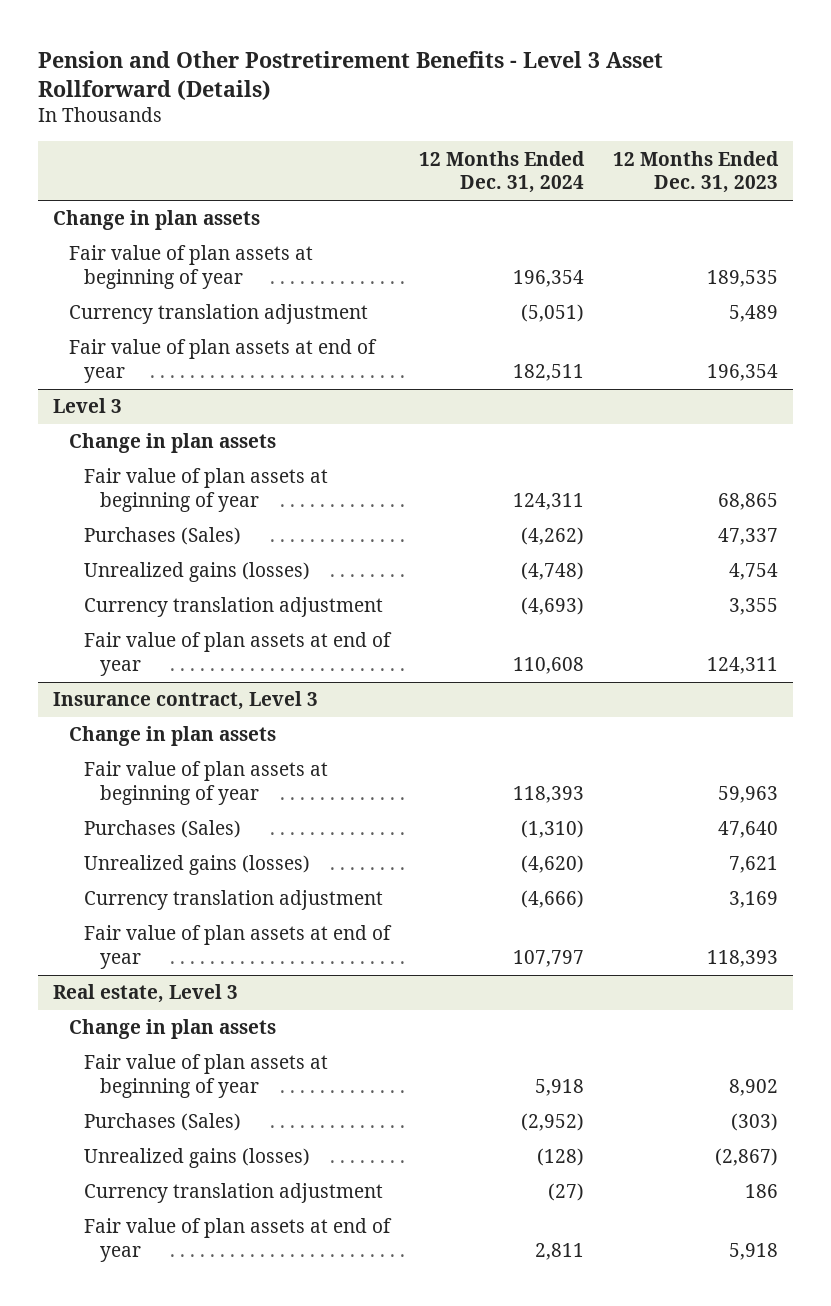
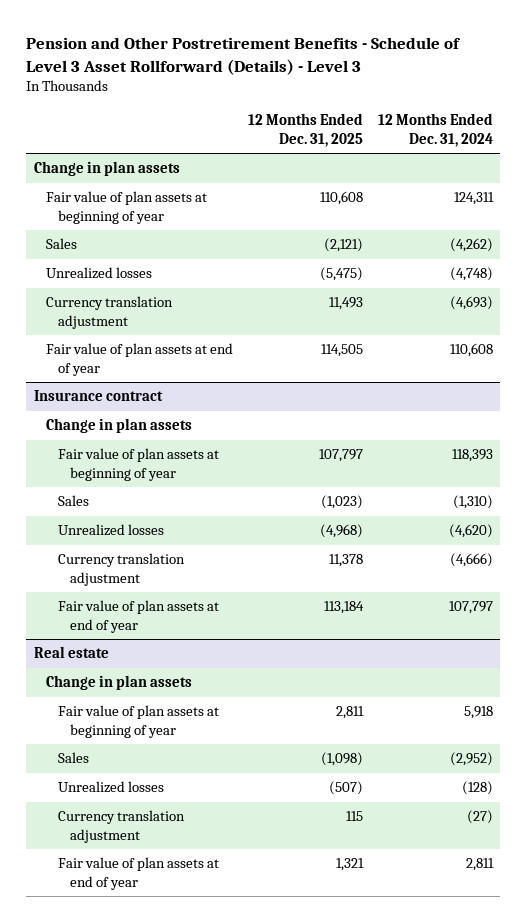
- Pension and Other Postretirement Benefits - Level 3 Asset Rollforward (Details)
+ Pension and Other Postretirement Benefits - Schedule of Level 3 Asset Rollforward (Details) - Level 3
- | 12 Months Ended Dec. 31, 2024 | 12 Months Ended Dec. 31, 2023
+ | 12 Months Ended Dec. 31, 2025 | 12 Months Ended Dec. 31, 2024
- Fair value of plan assets at beginning of year | 196,354 | 189,535
- Currency translation adjustment | (5,051) | 5,489
- Fair value of plan assets at end of year | 182,511 | 196,354
- Level 3
- Change in plan assets
- Purchases (Sales) | (4,262) | 47,337
- Unrealized gains (losses) | (4,748) | 4,754
+ Sales | (2,121) | (4,262)
+ Unrealized losses | (5,475) | (4,748)
- Insurance contract, Level 3
+ Insurance contract
- Purchases (Sales) | (1,310) | 47,640
- Unrealized gains (losses) | (4,620) | 7,621
+ Sales | (1,023) | (1,310)
+ Unrealized losses | (4,968) | (4,620)
- Real estate, Level 3
+ Real estate
- Purchases (Sales) | (2,952) | (303)
- Unrealized gains (losses) | (128) | (2,867)
+ Sales | (1,098) | (2,952)
+ Unrealized losses | (507) | (128)

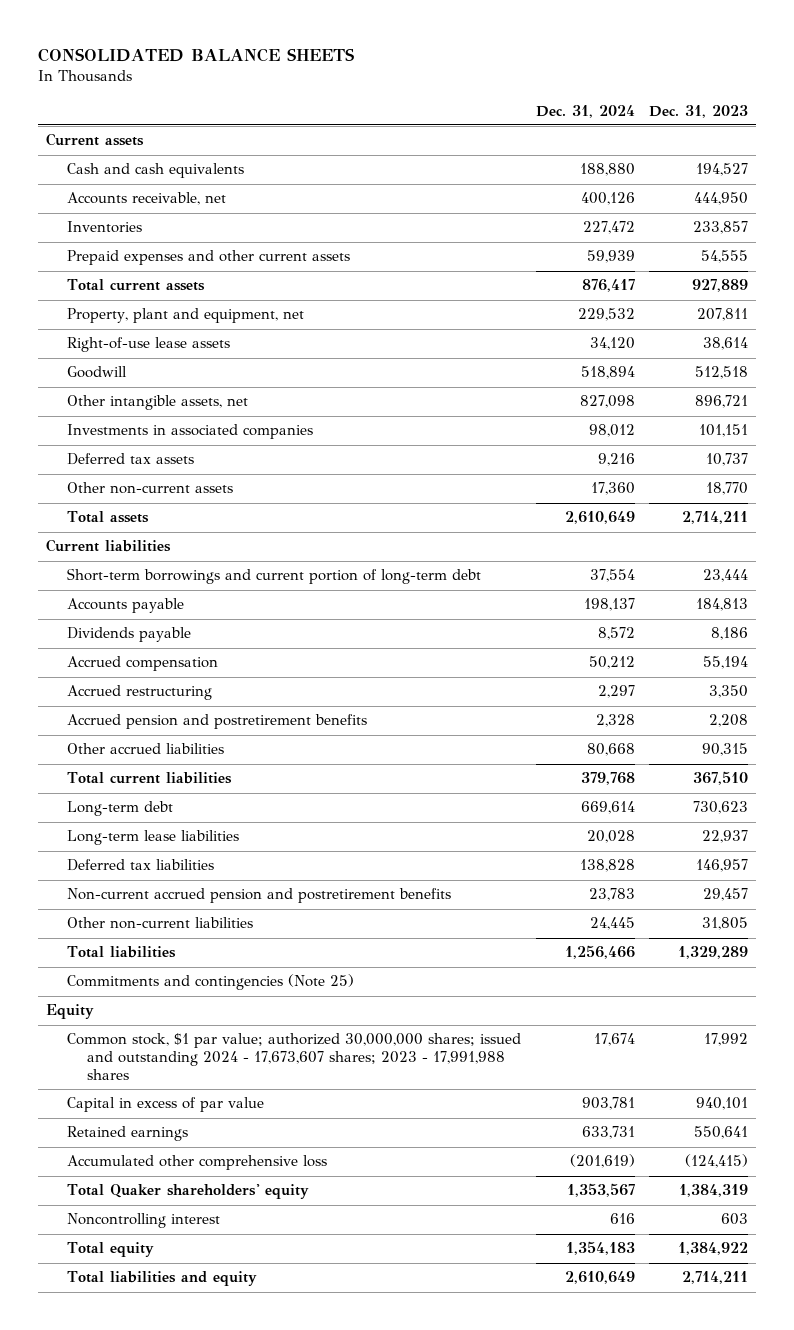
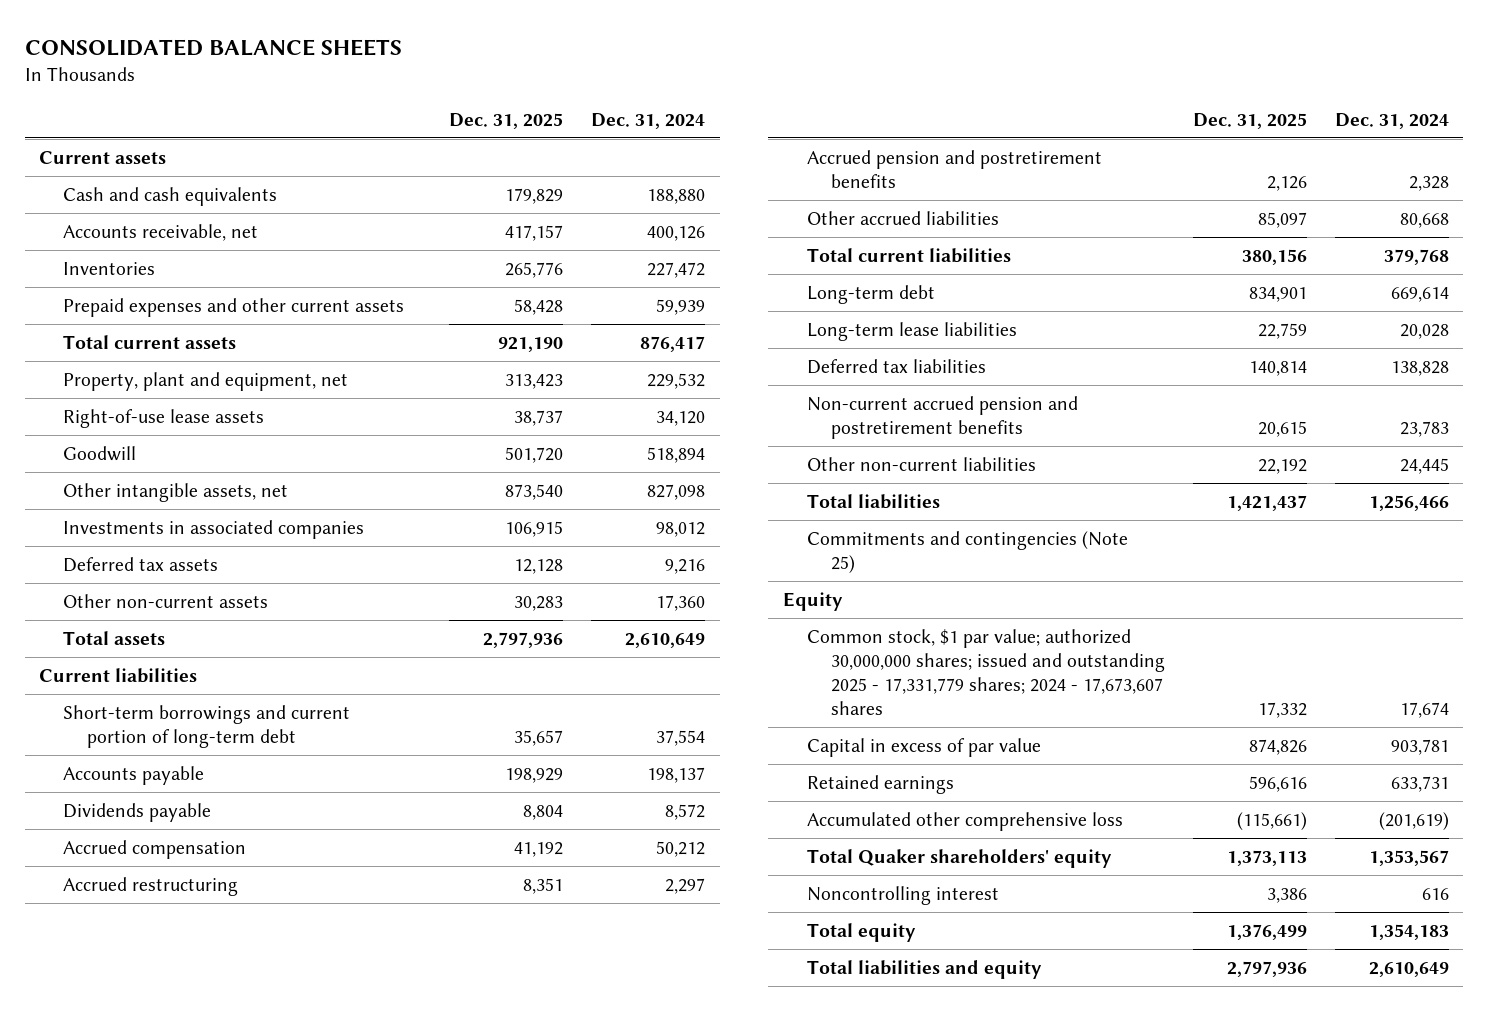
- | Dec. 31, 2024 | Dec. 31, 2023
+ | Dec. 31, 2025 | Dec. 31, 2024
- Common stock, $1 par value; authorized 30,000,000 shares; issued and outstanding 2024 - 17,673,607 shares; 2023 - 17,991,988 shares | 17,674 | 17,992
+ Common stock, $1 par value; authorized 30,000,000 shares; issued and outstanding 2025 - 17,331,779 shares; 2024 - 17,673,607 shares | 17,332 | 17,674

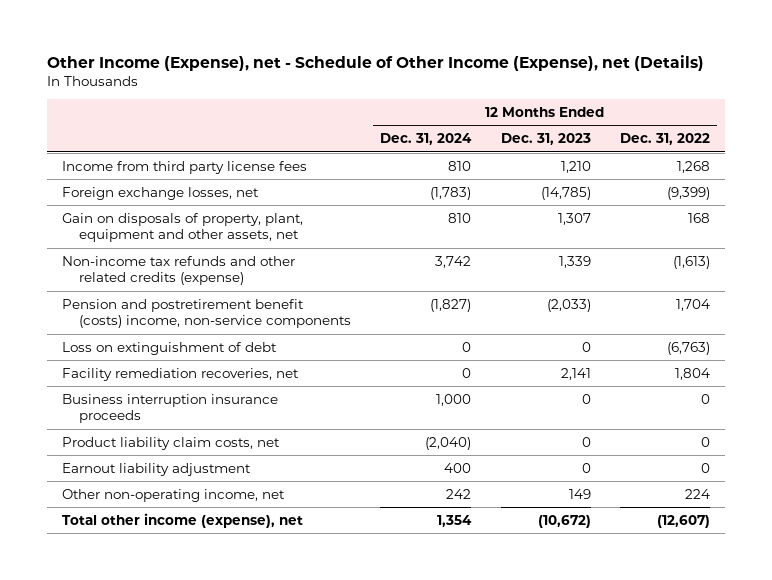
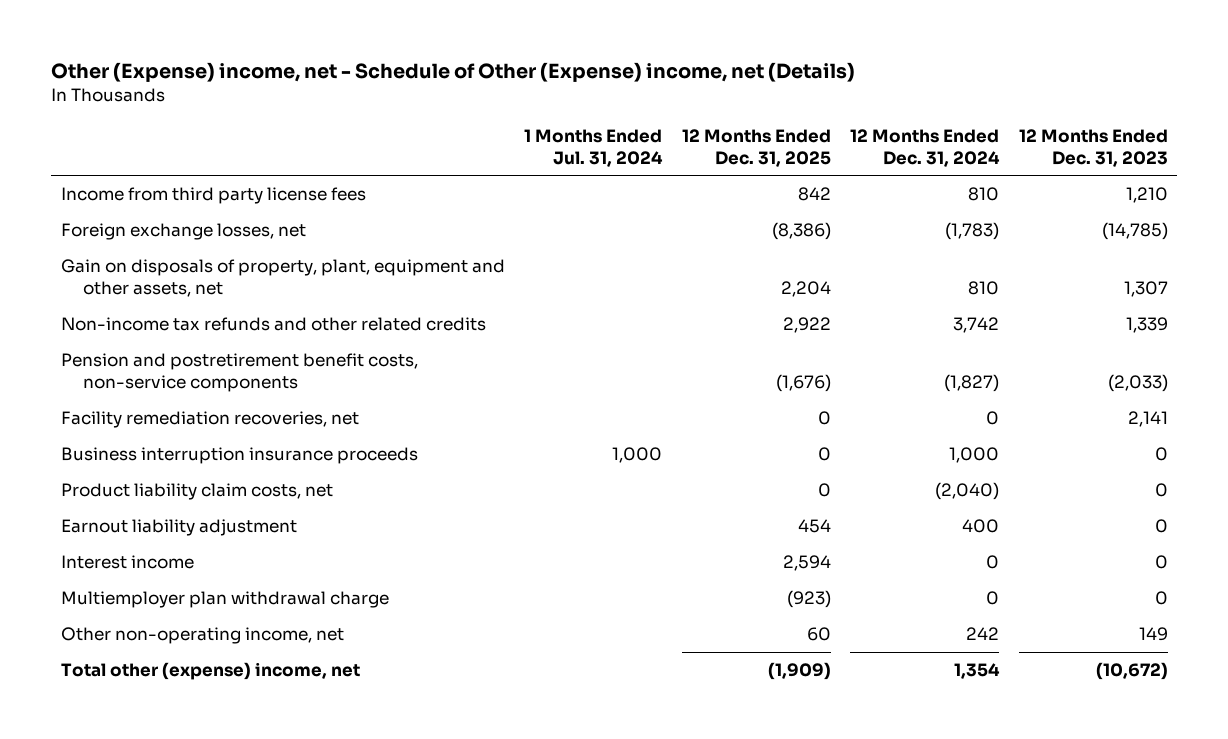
- Other Income (Expense), net - Schedule of Other Income (Expense), net (Details)
+ Other (Expense) income, net - Schedule of Other (Expense) income, net (Details)
- | 12 Months Ended Dec. 31, 2024 | 12 Months Ended Dec. 31, 2023 | 12 Months Ended Dec. 31, 2022
+ | 1 Months Ended Jul. 31, 2024 | 12 Months Ended Dec. 31, 2025 | 12 Months Ended Dec. 31, 2024 | 12 Months Ended Dec. 31, 2023
- Non-income tax refunds and other related credits (expense) | 3,742 | 1,339 | (1,613)
- Pension and postretirement benefit (costs) income, non-service components | (1,827) | (2,033) | 1,704
- Loss on extinguishment of debt | 0 | 0 | (6,763)
+ Non-income tax refunds and other related credits | | 2,922 | 3,742 | 1,339
+ Pension and postretirement benefit costs, non-service components | | (1,676) | (1,827) | (2,033)
+ Interest income | | 2,594 | 0 | 0
+ Multiemployer plan withdrawal charge | | (923) | 0 | 0
- Total other income (expense), net | 1,354 | (10,672) | (12,607)
+ Total other (expense) income, net | | (1,909) | 1,354 | (10,672)

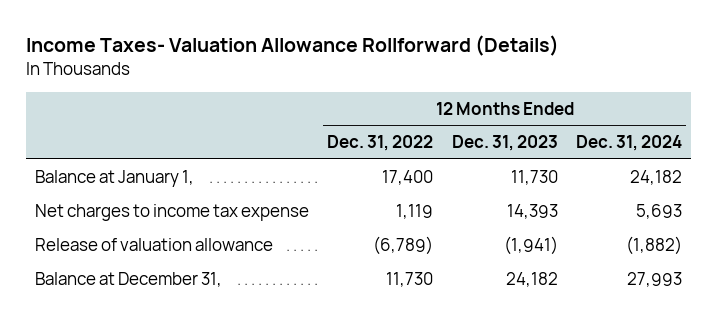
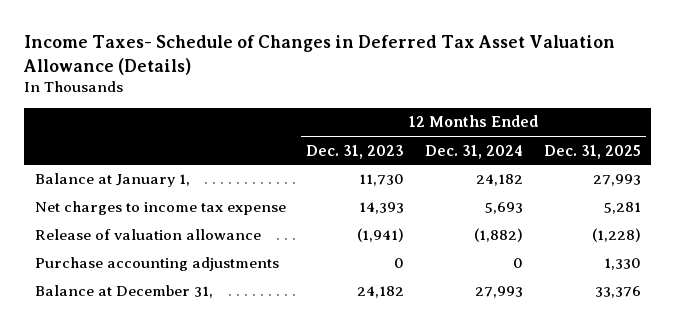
- Income Taxes- Valuation Allowance Rollforward (Details)
+ Income Taxes- Schedule of Changes in Deferred Tax Asset Valuation Allowance (Details)
- | 12 Months Ended Dec. 31, 2022 | 12 Months Ended Dec. 31, 2023 | 12 Months Ended Dec. 31, 2024
+ | 12 Months Ended Dec. 31, 2023 | 12 Months Ended Dec. 31, 2024 | 12 Months Ended Dec. 31, 2025
+ Purchase accounting adjustments | 0 | 0 | 1,330

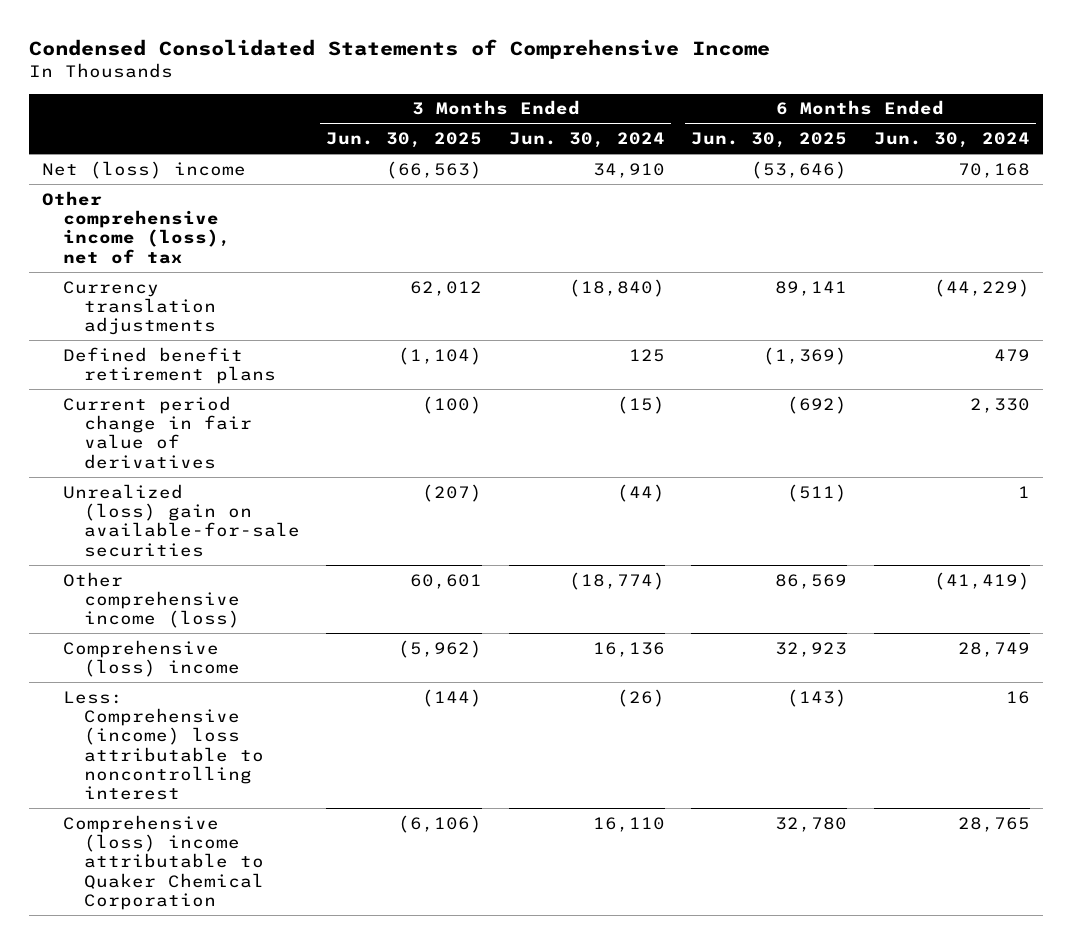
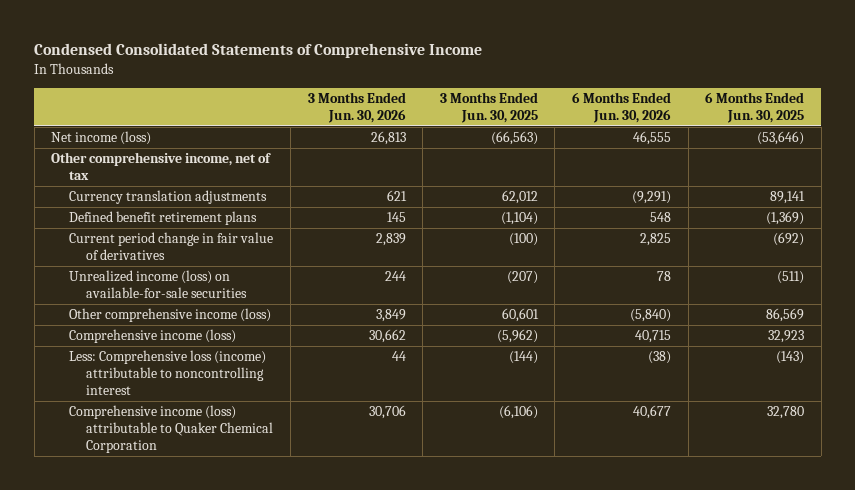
- | 3 Months Ended Jun. 30, 2025 | 3 Months Ended Jun. 30, 2024 | 6 Months Ended Jun. 30, 2025 | 6 Months Ended Jun. 30, 2024
+ | 3 Months Ended Jun. 30, 2026 | 3 Months Ended Jun. 30, 2025 | 6 Months Ended Jun. 30, 2026 | 6 Months Ended Jun. 30, 2025
- Net (loss) income | (66,563) | 34,910 | (53,646) | 70,168
- Other comprehensive income (loss), net of tax
+ Net income (loss) | 26,813 | (66,563) | 46,555 | (53,646)
+ Other comprehensive income, net of tax
- Unrealized (loss) gain on available-for-sale securities | (207) | (44) | (511) | 1
+ Unrealized income (loss) on available-for-sale securities | 244 | (207) | 78 | (511)
- Comprehensive (loss) income | (5,962) | 16,136 | 32,923 | 28,749
- Less: Comprehensive (income) loss attributable to noncontrolling interest | (144) | (26) | (143) | 16
- Comprehensive (loss) income attributable to Quaker Chemical Corporation | (6,106) | 16,110 | 32,780 | 28,765
+ Comprehensive income (loss) | 30,662 | (5,962) | 40,715 | 32,923
+ Less: Comprehensive loss (income) attributable to noncontrolling interest | 44 | (144) | (38) | (143)
+ Comprehensive income (loss) attributable to Quaker Chemical Corporation | 30,706 | (6,106) | 40,677 | 32,780

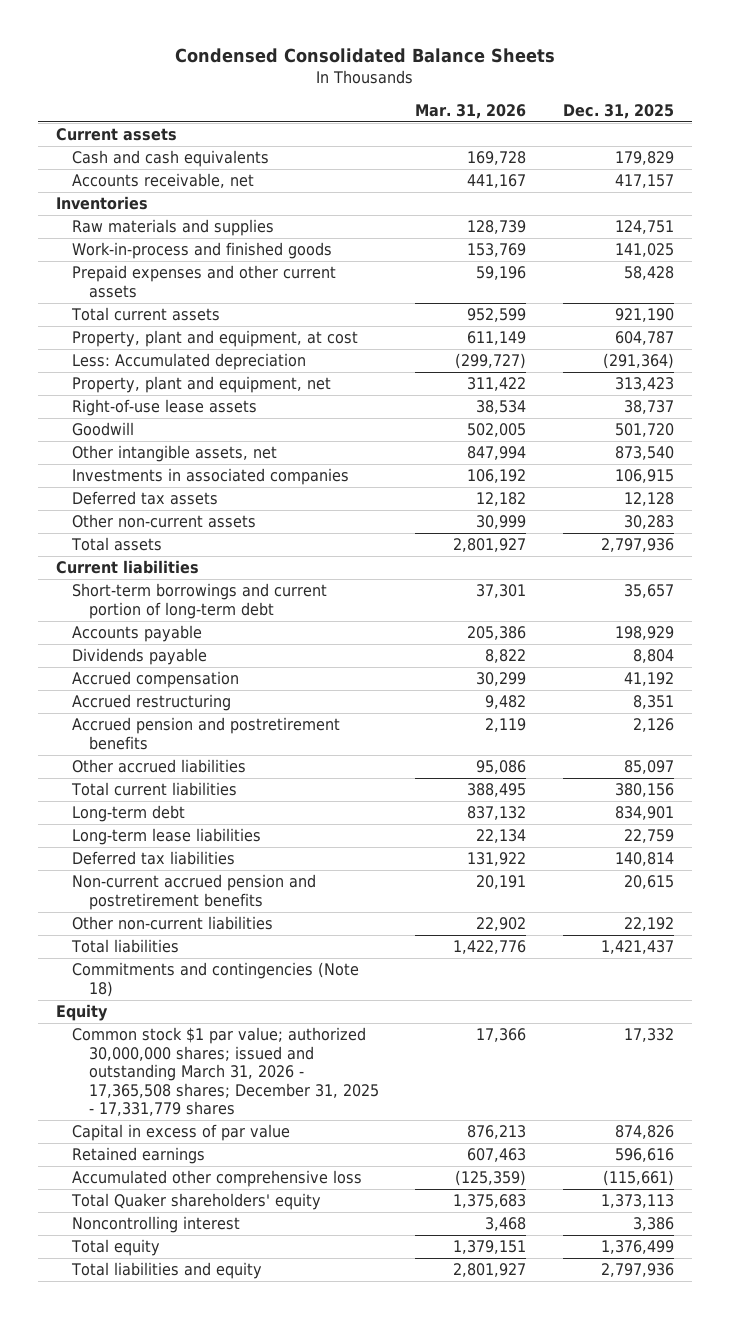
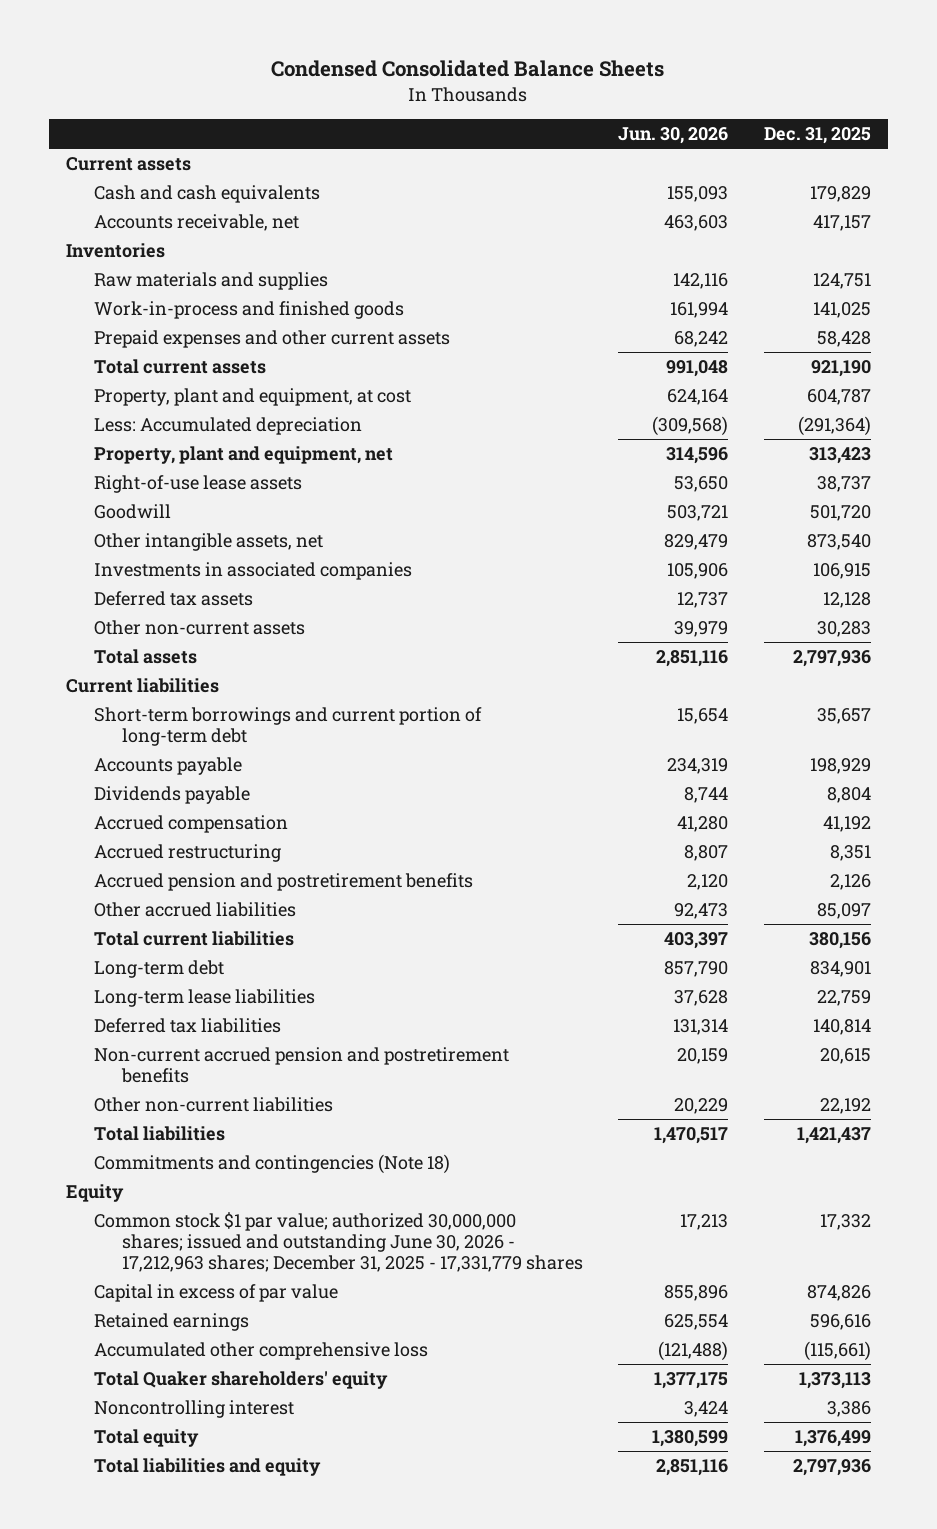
- | Mar. 31, 2026 | Dec. 31, 2025
+ | Jun. 30, 2026 | Dec. 31, 2025
- Common stock $1 par value; authorized 30,000,000 shares; issued and outstanding March 31, 2026 - 17,365,508 shares; December 31, 2025 - 17,331,779 shares | 17,366 | 17,332
+ Common stock $1 par value; authorized 30,000,000 shares; issued and outstanding June 30, 2026 - 17,212,963 shares; December 31, 2025 - 17,331,779 shares | 17,213 | 17,332

